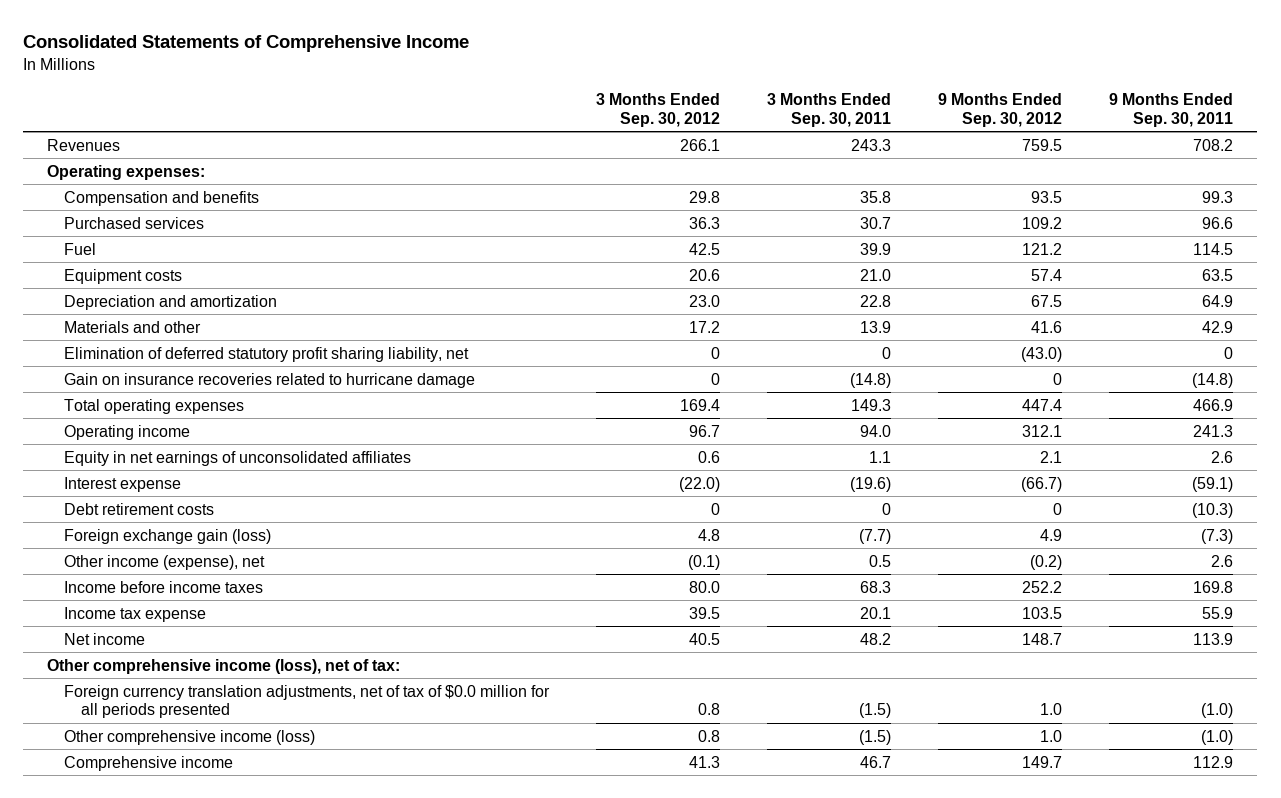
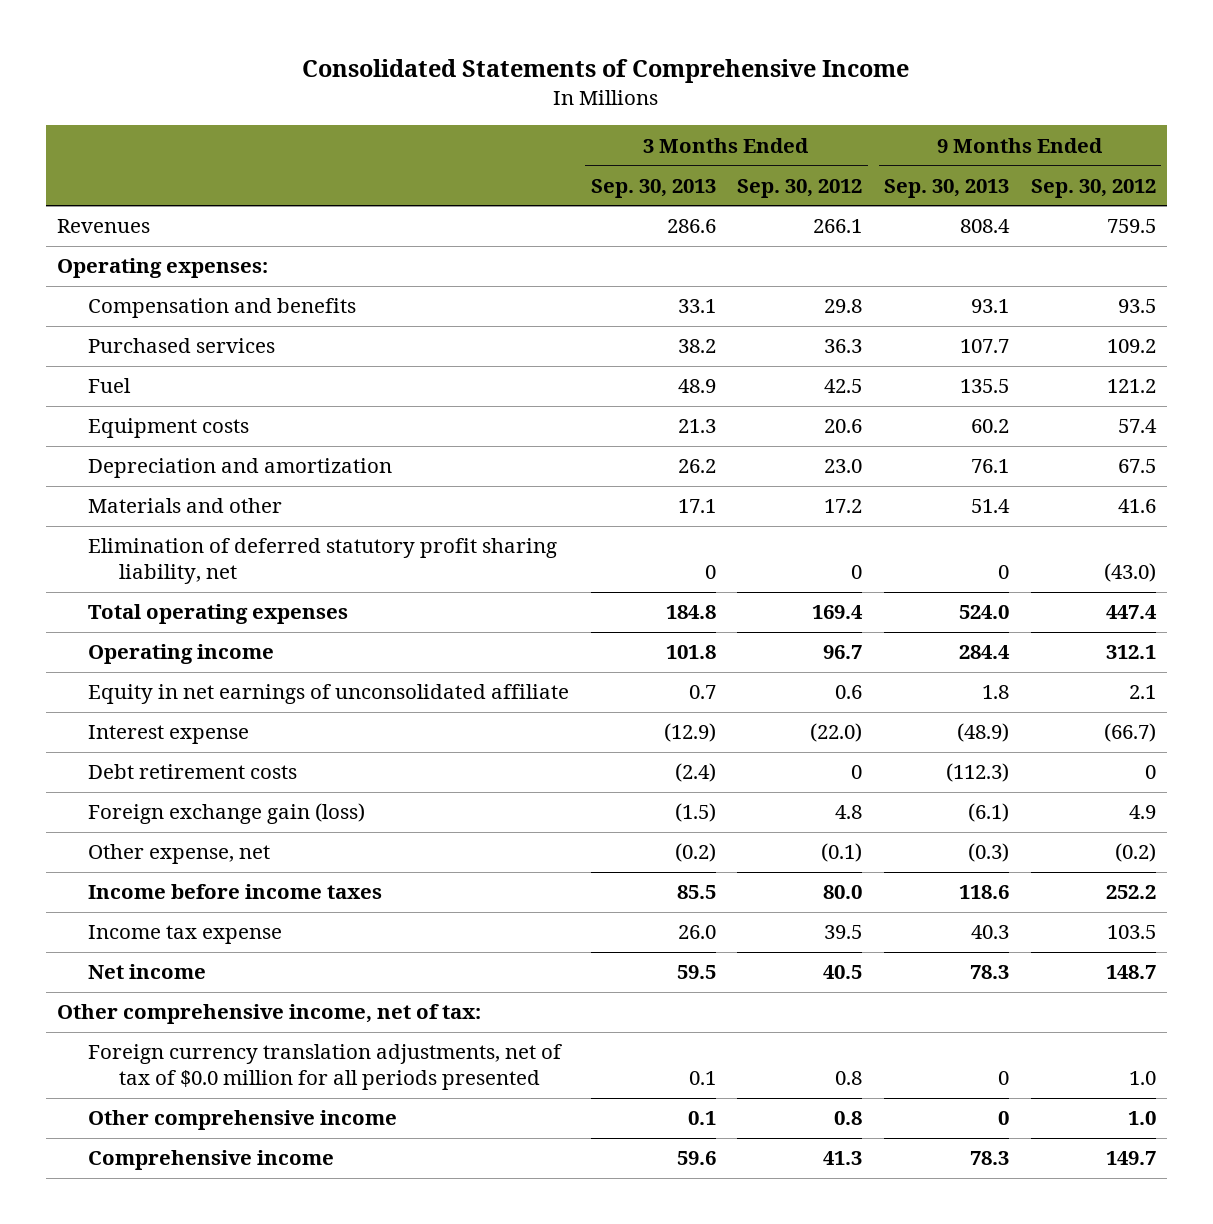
- | 3 Months Ended Sep. 30, 2012 | 3 Months Ended Sep. 30, 2011 | 9 Months Ended Sep. 30, 2012 | 9 Months Ended Sep. 30, 2011
+ | 3 Months Ended Sep. 30, 2013 | 3 Months Ended Sep. 30, 2012 | 9 Months Ended Sep. 30, 2013 | 9 Months Ended Sep. 30, 2012
- Gain on insurance recoveries related to hurricane damage | 0 | (14.8) | 0 | (14.8)
- Equity in net earnings of unconsolidated affiliates | 0.6 | 1.1 | 2.1 | 2.6
+ Equity in net earnings of unconsolidated affiliate | 0.7 | 0.6 | 1.8 | 2.1
- Other income (expense), net | (0.1) | 0.5 | (0.2) | 2.6
+ Other expense, net | (0.2) | (0.1) | (0.3) | (0.2)
- Other comprehensive income (loss), net of tax:
+ Other comprehensive income, net of tax:
- Other comprehensive income (loss) | 0.8 | (1.5) | 1.0 | (1.0)
+ Other comprehensive income | 0.1 | 0.8 | 0 | 1.0

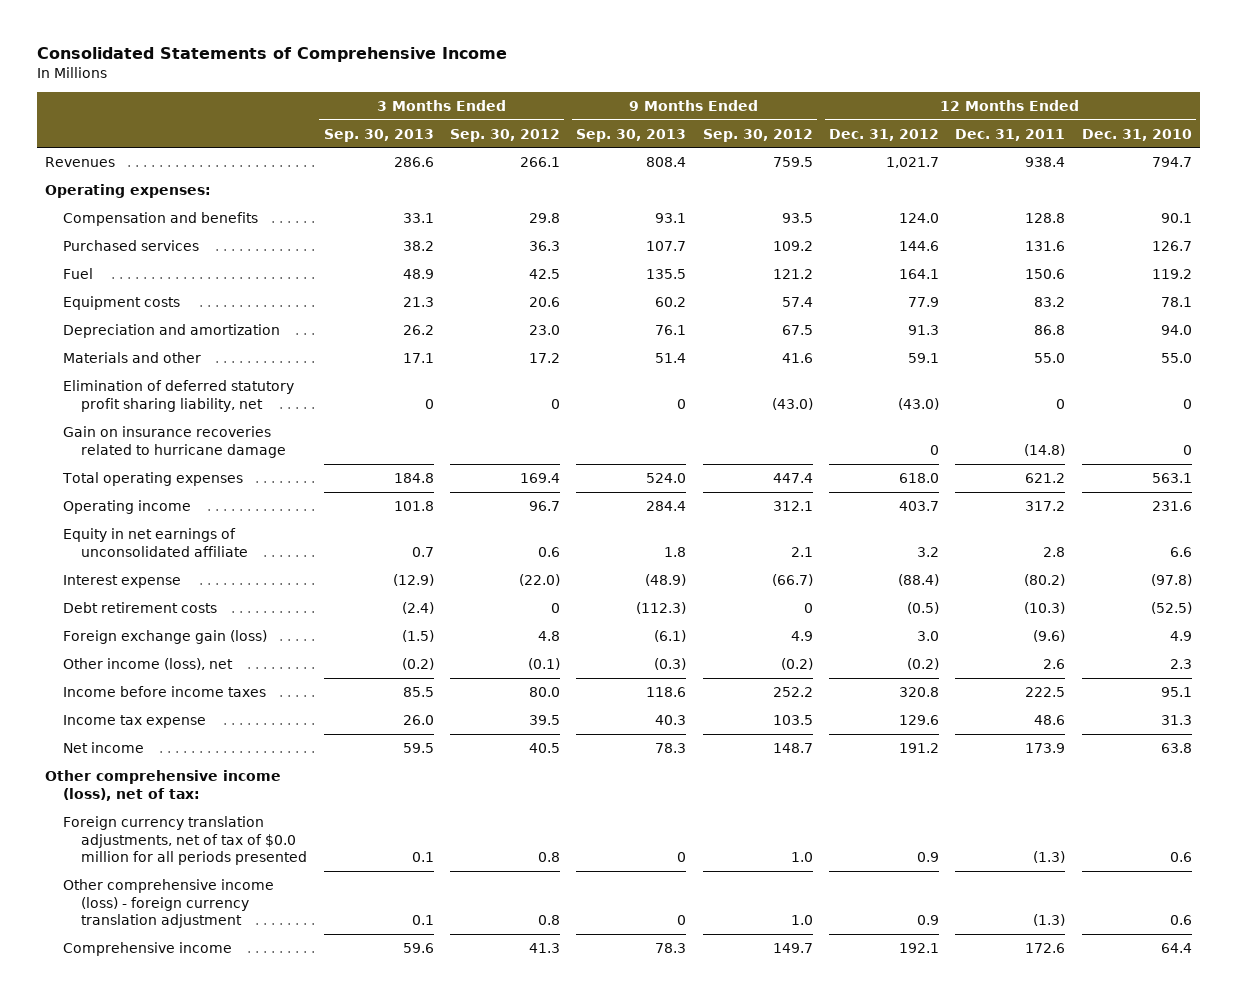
- | 3 Months Ended Sep. 30, 2013 | 3 Months Ended Sep. 30, 2012 | 9 Months Ended Sep. 30, 2013 | 9 Months Ended Sep. 30, 2012
+ | 3 Months Ended Sep. 30, 2013 | 3 Months Ended Sep. 30, 2012 | 9 Months Ended Sep. 30, 2013 | 9 Months Ended Sep. 30, 2012 | 12 Months Ended Dec. 31, 2012 | 12 Months Ended Dec. 31, 2011 | 12 Months Ended Dec. 31, 2010
+ Gain on insurance recoveries related to hurricane damage | | | | | 0 | (14.8) | 0
- Other expense, net | (0.2) | (0.1) | (0.3) | (0.2)
+ Other income (loss), net | (0.2) | (0.1) | (0.3) | (0.2) | (0.2) | 2.6 | 2.3
- Other comprehensive income, net of tax:
+ Other comprehensive income (loss), net of tax:
- Other comprehensive income | 0.1 | 0.8 | 0 | 1.0
+ Other comprehensive income (loss) - foreign currency translation adjustment | 0.1 | 0.8 | 0 | 1.0 | 0.9 | (1.3) | 0.6

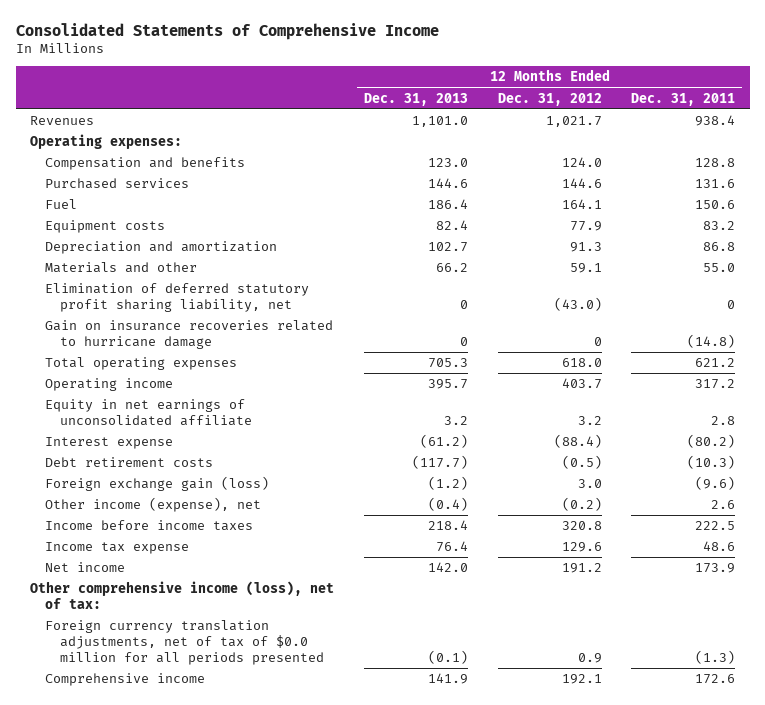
- | 3 Months Ended Sep. 30, 2013 | 3 Months Ended Sep. 30, 2012 | 9 Months Ended Sep. 30, 2013 | 9 Months Ended Sep. 30, 2012 | 12 Months Ended Dec. 31, 2012 | 12 Months Ended Dec. 31, 2011 | 12 Months Ended Dec. 31, 2010
+ | 12 Months Ended Dec. 31, 2013 | 12 Months Ended Dec. 31, 2012 | 12 Months Ended Dec. 31, 2011
- Other income (loss), net | (0.2) | (0.1) | (0.3) | (0.2) | (0.2) | 2.6 | 2.3
+ Other income (expense), net | (0.4) | (0.2) | 2.6
- Other comprehensive income (loss) - foreign currency translation adjustment | 0.1 | 0.8 | 0 | 1.0 | 0.9 | (1.3) | 0.6

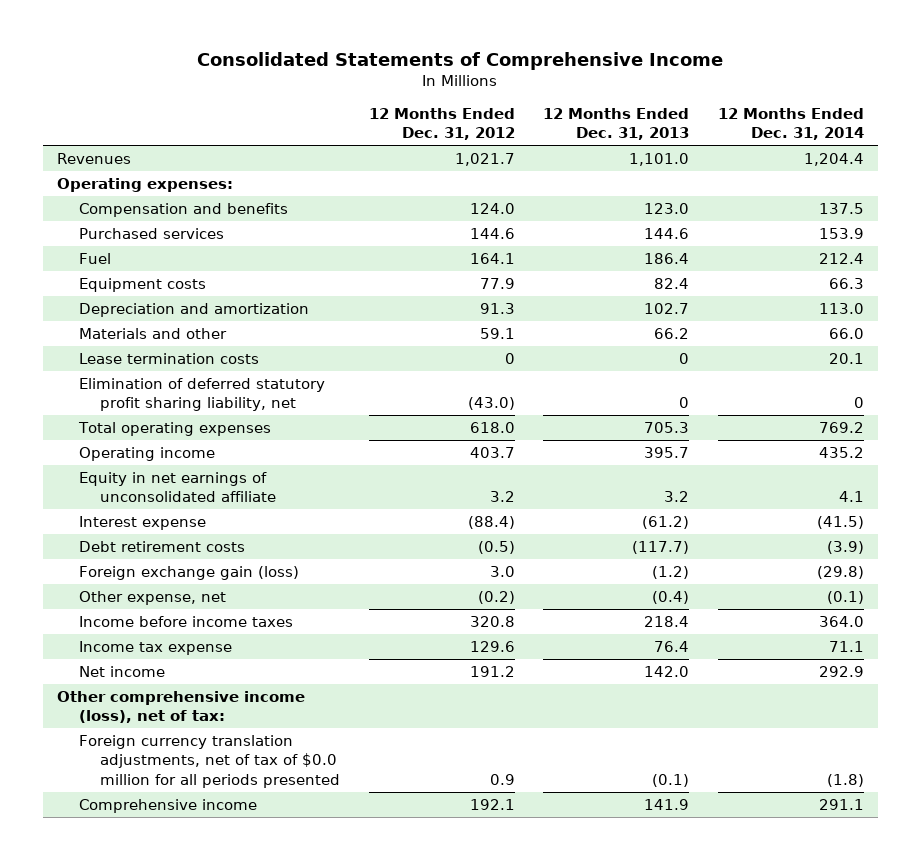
- | 12 Months Ended Dec. 31, 2013 | 12 Months Ended Dec. 31, 2012 | 12 Months Ended Dec. 31, 2011
+ | 12 Months Ended Dec. 31, 2012 | 12 Months Ended Dec. 31, 2013 | 12 Months Ended Dec. 31, 2014
+ Lease termination costs | 0 | 0 | 20.1
- Gain on insurance recoveries related to hurricane damage | 0 | 0 | (14.8)
- Other income (expense), net | (0.4) | (0.2) | 2.6
+ Other expense, net | (0.2) | (0.4) | (0.1)

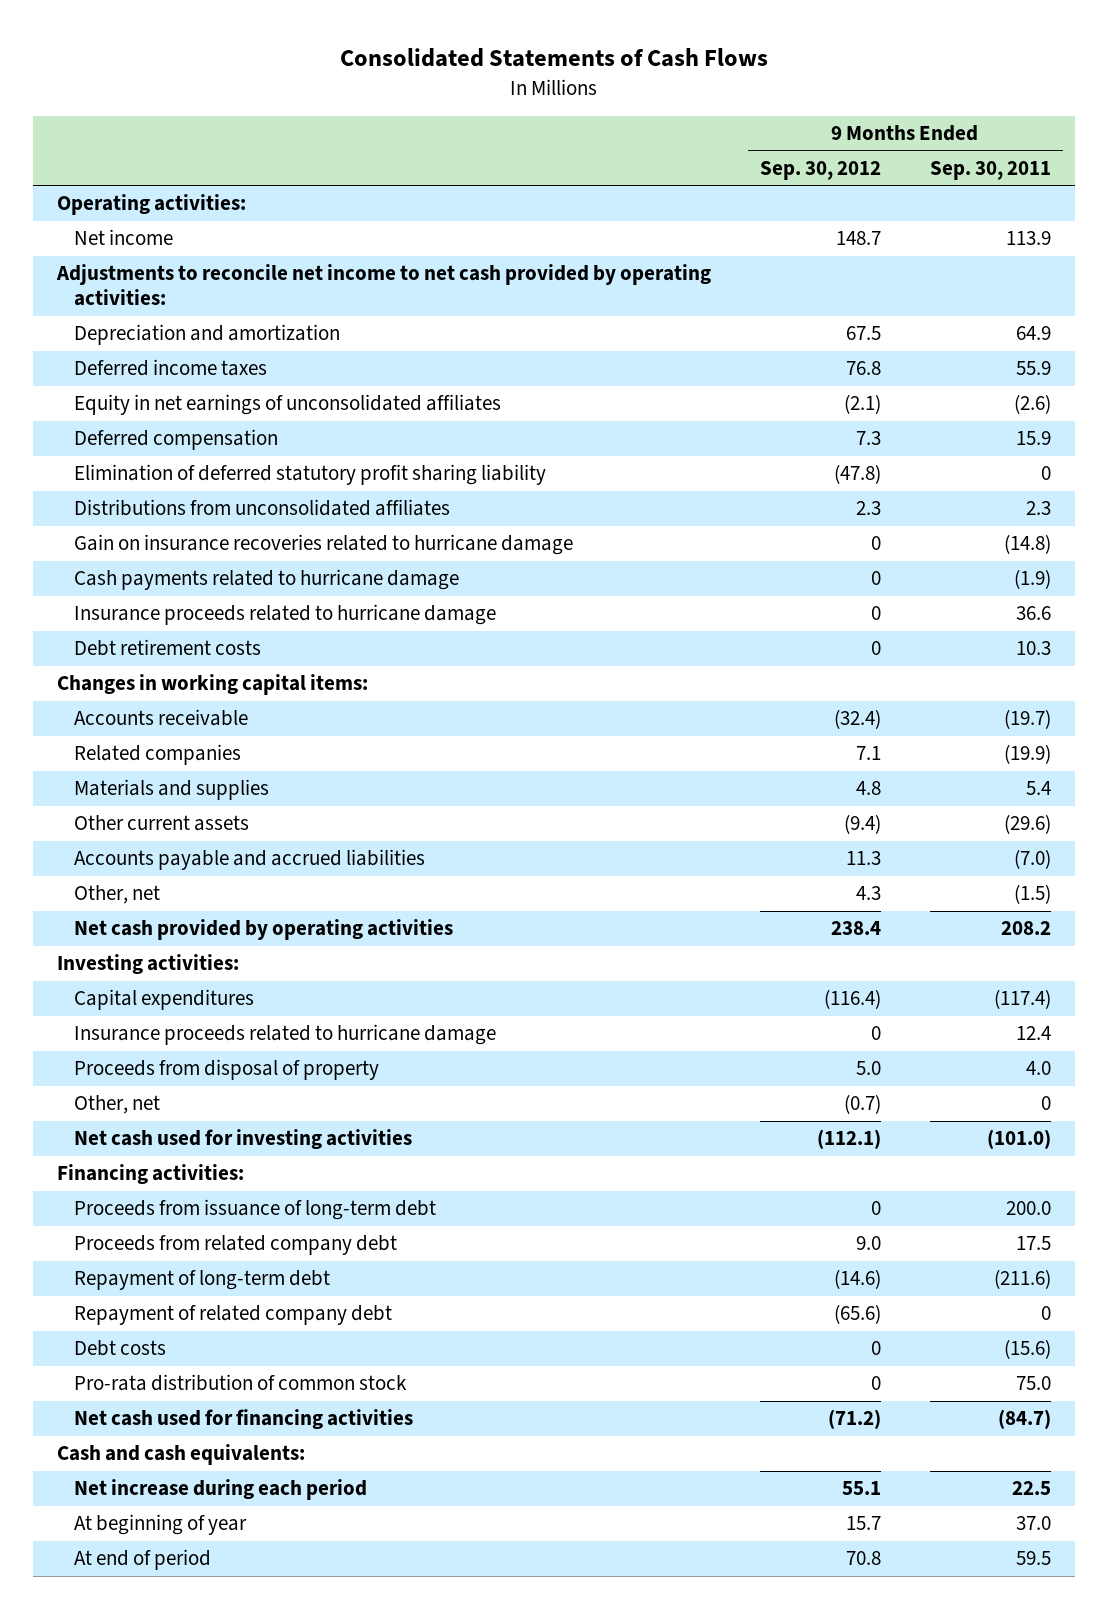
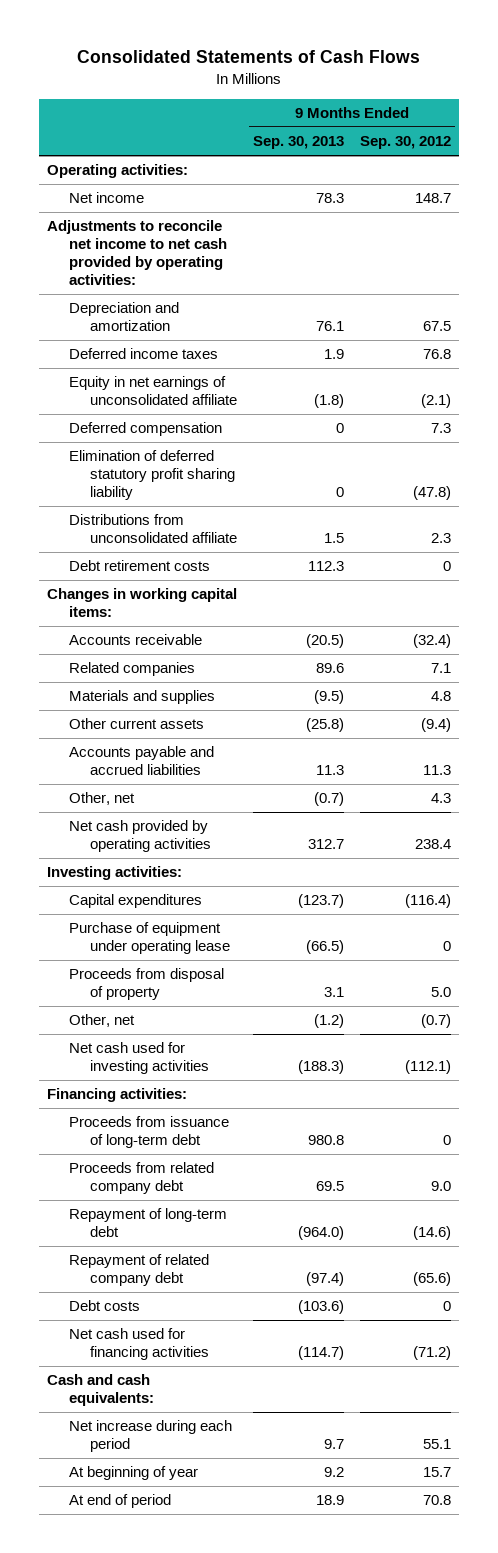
- | 9 Months Ended Sep. 30, 2012 | 9 Months Ended Sep. 30, 2011
+ | 9 Months Ended Sep. 30, 2013 | 9 Months Ended Sep. 30, 2012
- Equity in net earnings of unconsolidated affiliates | (2.1) | (2.6)
+ Equity in net earnings of unconsolidated affiliate | (1.8) | (2.1)
- Distributions from unconsolidated affiliates | 2.3 | 2.3
- Gain on insurance recoveries related to hurricane damage | 0 | (14.8)
- Cash payments related to hurricane damage | 0 | (1.9)
- Insurance proceeds related to hurricane damage | 0 | 36.6
+ Distributions from unconsolidated affiliate | 1.5 | 2.3
- Insurance proceeds related to hurricane damage | 0 | 12.4
+ Purchase of equipment under operating lease | (66.5) | 0
- Pro-rata distribution of common stock | 0 | 75.0

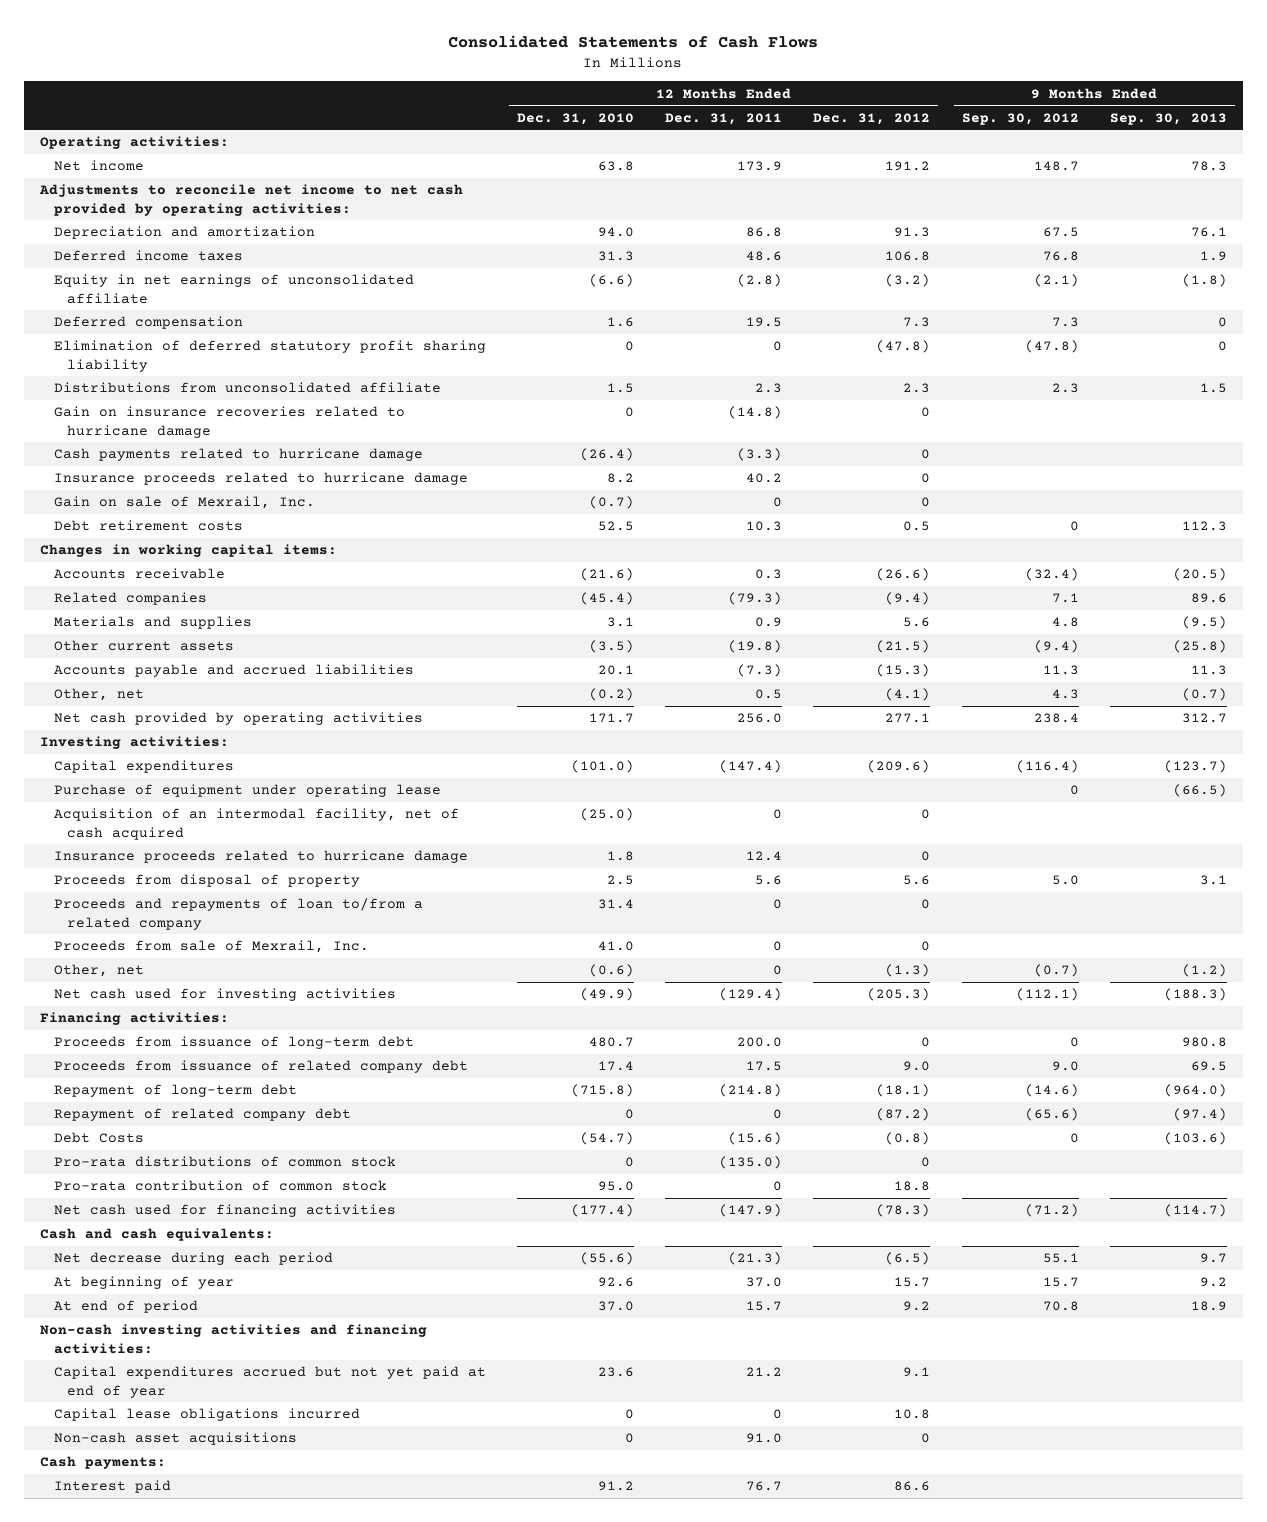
- | 9 Months Ended Sep. 30, 2013 | 9 Months Ended Sep. 30, 2012
+ | 12 Months Ended Dec. 31, 2010 | 12 Months Ended Dec. 31, 2011 | 12 Months Ended Dec. 31, 2012 | 9 Months Ended Sep. 30, 2012 | 9 Months Ended Sep. 30, 2013
+ Gain on insurance recoveries related to hurricane damage | 0 | (14.8) | 0 | |
+ Cash payments related to hurricane damage | (26.4) | (3.3) | 0 | |
+ Insurance proceeds related to hurricane damage | 8.2 | 40.2 | 0 | |
+ Gain on sale of Mexrail, Inc. | (0.7) | 0 | 0 | |
+ Acquisition of an intermodal facility, net of cash acquired | (25.0) | 0 | 0 | |
+ Insurance proceeds related to hurricane damage | 1.8 | 12.4 | 0 | |
+ Proceeds and repayments of loan to/from a related company | 31.4 | 0 | 0 | |
+ Proceeds from sale of Mexrail, Inc. | 41.0 | 0 | 0 | |
- Proceeds from related company debt | 69.5 | 9.0
+ Proceeds from issuance of related company debt | 17.4 | 17.5 | 9.0 | 9.0 | 69.5
- Debt costs | (103.6) | 0
+ Debt Costs | (54.7) | (15.6) | (0.8) | 0 | (103.6)
+ Pro-rata distributions of common stock | 0 | (135.0) | 0 | |
+ Pro-rata contribution of common stock | 95.0 | 0 | 18.8 | |
- Net increase during each period | 9.7 | 55.1
+ Net decrease during each period | (55.6) | (21.3) | (6.5) | 55.1 | 9.7
+ Non-cash investing activities and financing activities:
+ Capital expenditures accrued but not yet paid at end of year | 23.6 | 21.2 | 9.1 | |
+ Capital lease obligations incurred | 0 | 0 | 10.8 | |
+ Non-cash asset acquisitions | 0 | 91.0 | 0 | |
+ Cash payments:
+ Interest paid | 91.2 | 76.7 | 86.6 | |

